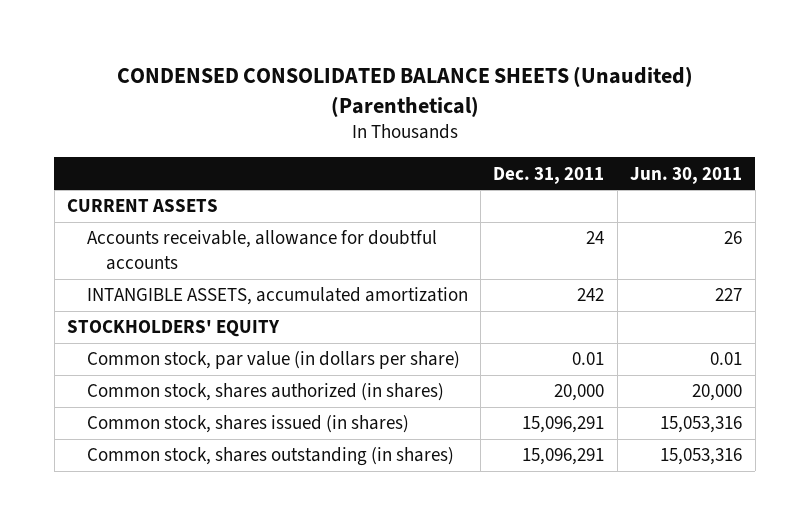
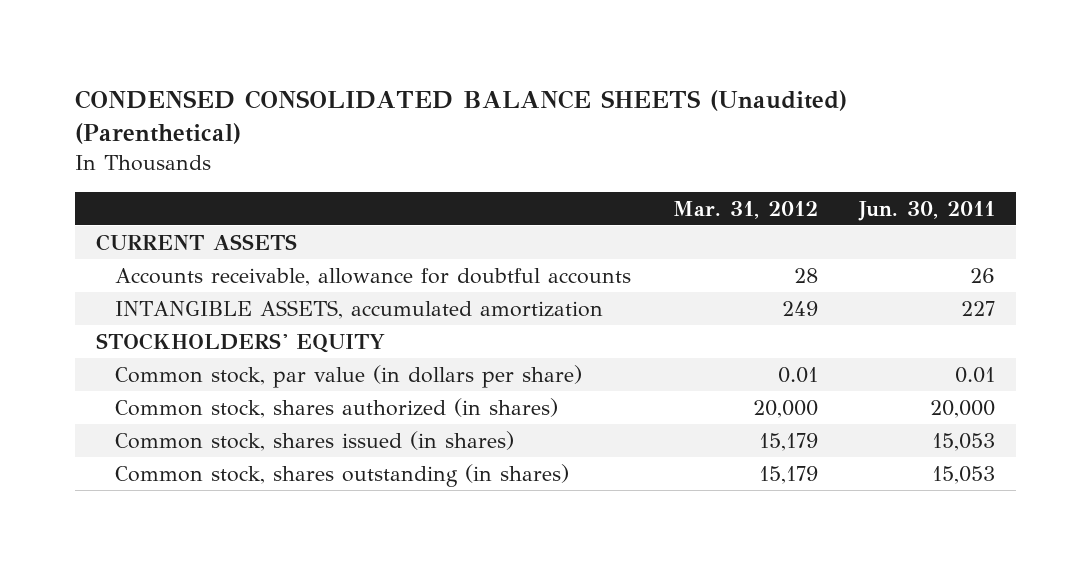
- | Dec. 31, 2011 | Jun. 30, 2011
+ | Mar. 31, 2012 | Jun. 30, 2011
- Common stock, shares issued (in shares) | 15,096,291 | 15,053,316
- Common stock, shares outstanding (in shares) | 15,096,291 | 15,053,316
+ Common stock, shares issued (in shares) | 15,179 | 15,053
+ Common stock, shares outstanding (in shares) | 15,179 | 15,053

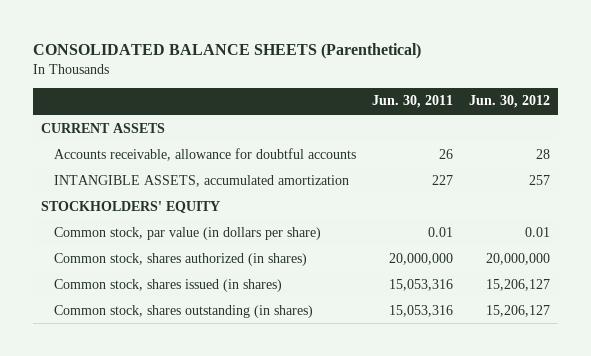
- CONDENSED CONSOLIDATED BALANCE SHEETS (Unaudited) (Parenthetical)
+ CONSOLIDATED BALANCE SHEETS (Parenthetical)
- | Mar. 31, 2012 | Jun. 30, 2011
+ | Jun. 30, 2011 | Jun. 30, 2012
- Common stock, shares authorized (in shares) | 20,000 | 20,000
- Common stock, shares issued (in shares) | 15,179 | 15,053
- Common stock, shares outstanding (in shares) | 15,179 | 15,053
+ Common stock, shares authorized (in shares) | 20,000,000 | 20,000,000
+ Common stock, shares issued (in shares) | 15,053,316 | 15,206,127
+ Common stock, shares outstanding (in shares) | 15,053,316 | 15,206,127

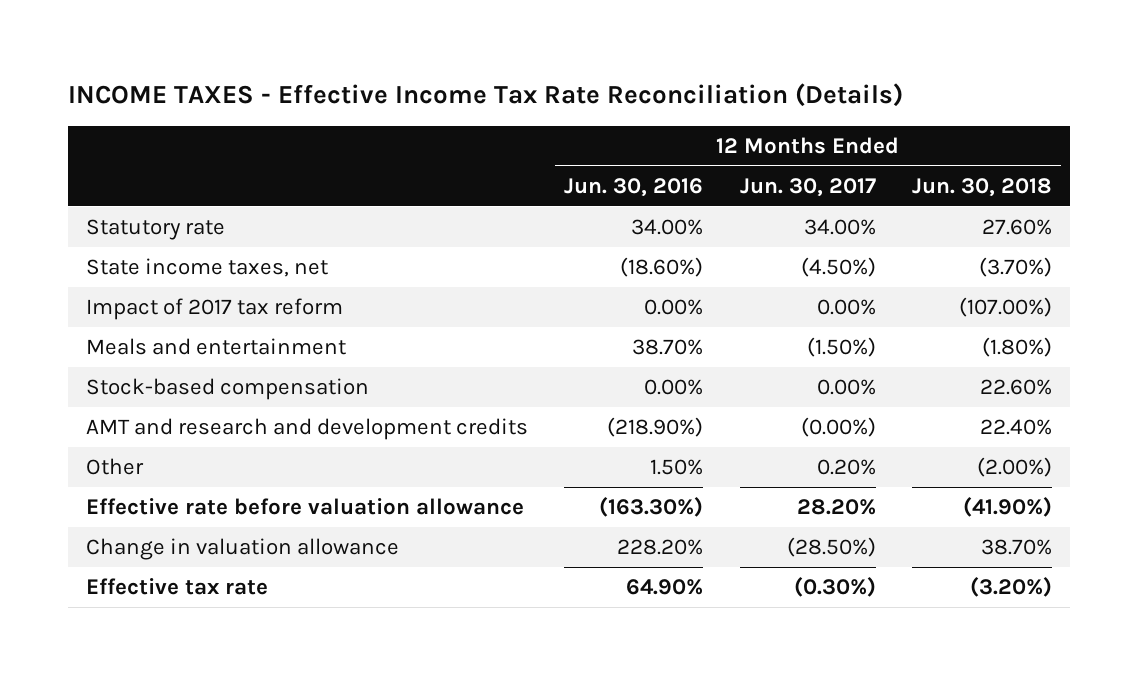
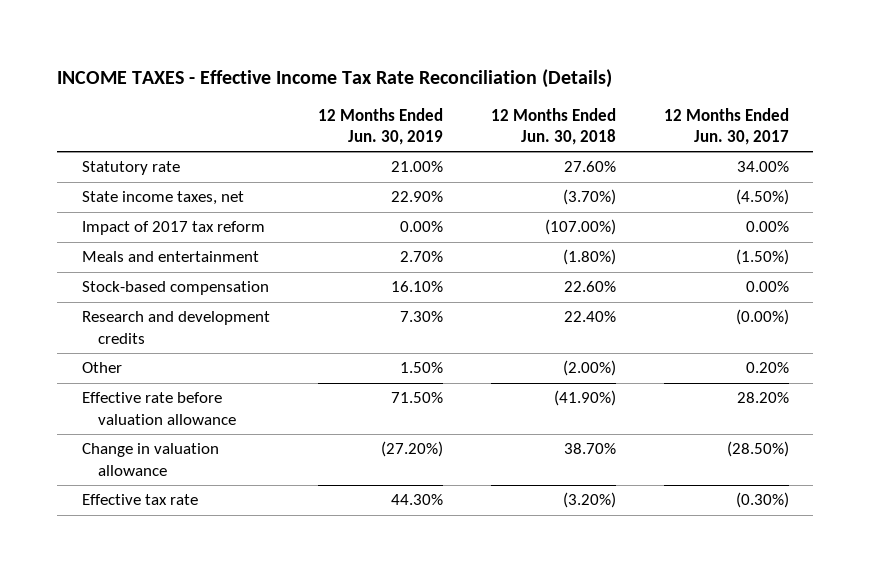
- | 12 Months Ended Jun. 30, 2016 | 12 Months Ended Jun. 30, 2017 | 12 Months Ended Jun. 30, 2018
+ | 12 Months Ended Jun. 30, 2019 | 12 Months Ended Jun. 30, 2018 | 12 Months Ended Jun. 30, 2017
- AMT and research and development credits | (218.90%) | (0.00%) | 22.40%
+ Research and development credits | 7.30% | 22.40% | (0.00%)

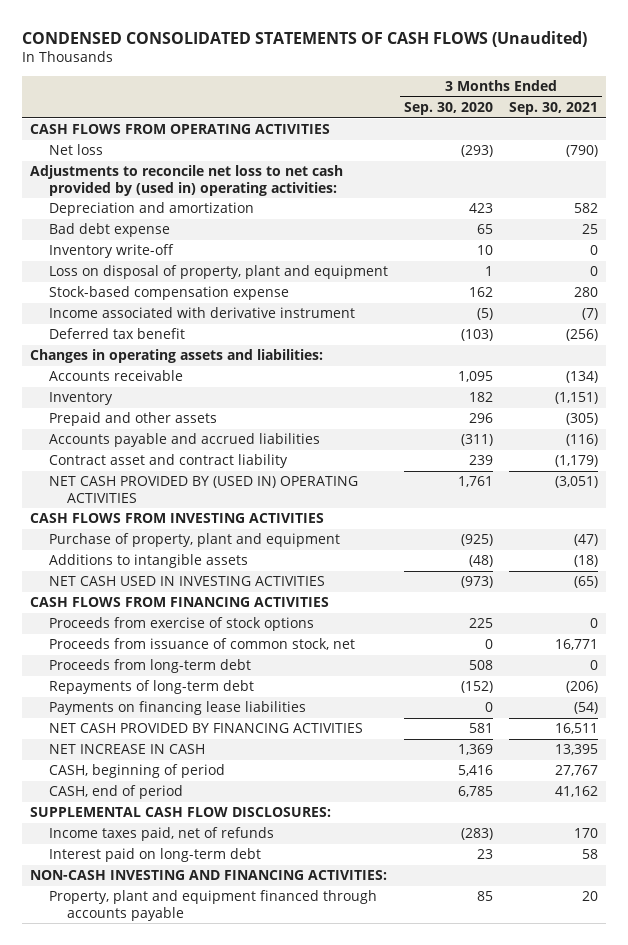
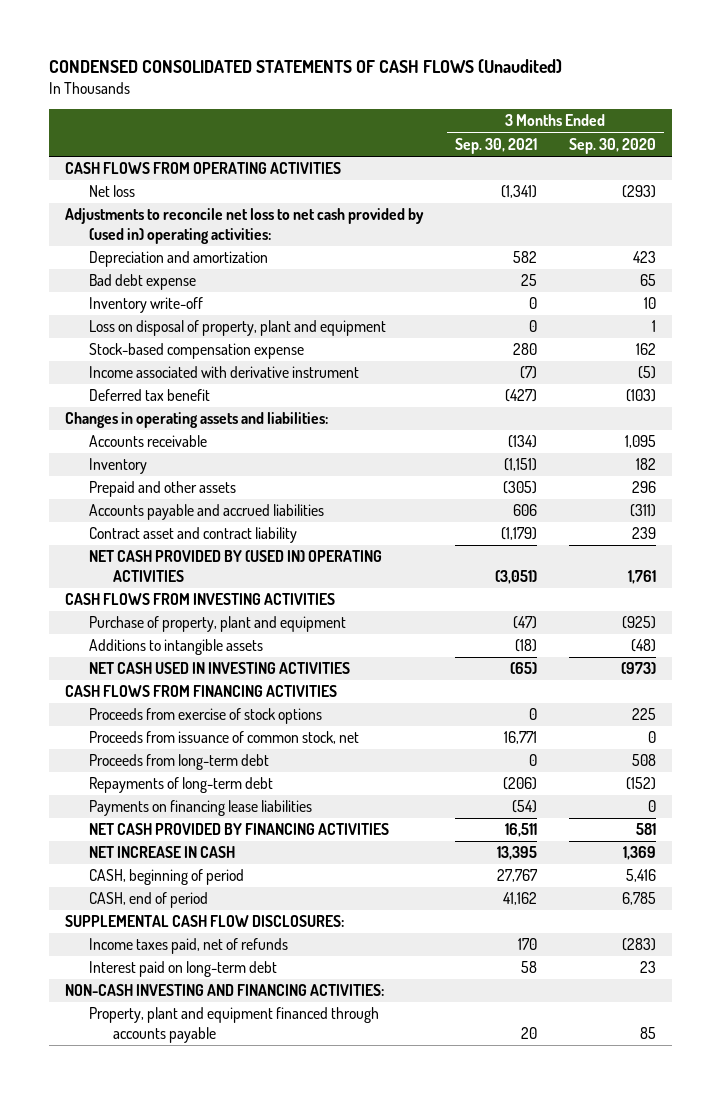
- | 3 Months Ended Sep. 30, 2020 | 3 Months Ended Sep. 30, 2021
+ | 3 Months Ended Sep. 30, 2021 | 3 Months Ended Sep. 30, 2020
- Net loss | (293) | (790)
+ Net loss | (1,341) | (293)
- Deferred tax benefit | (103) | (256)
+ Deferred tax benefit | (427) | (103)
- Accounts payable and accrued liabilities | (311) | (116)
+ Accounts payable and accrued liabilities | 606 | (311)

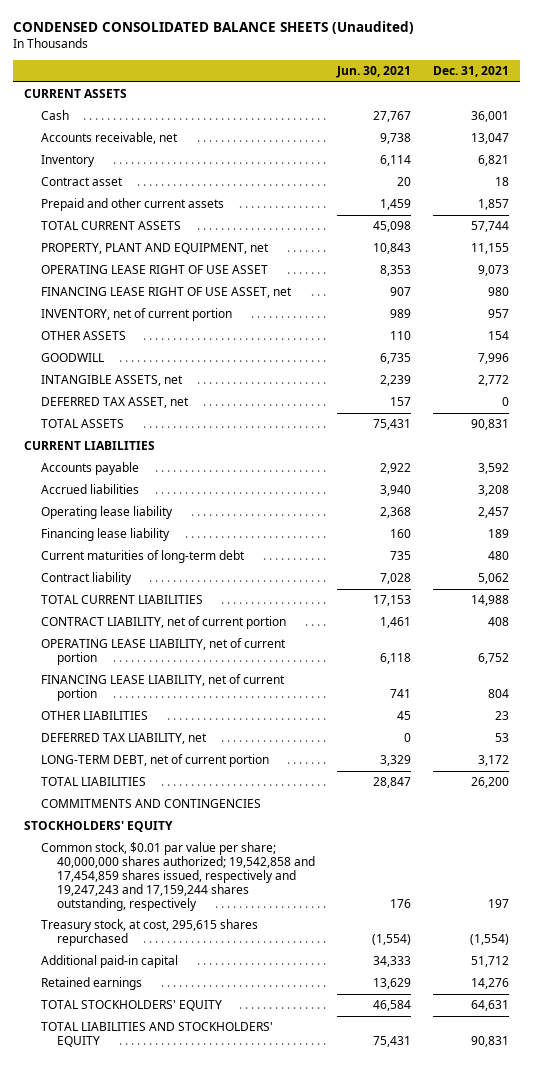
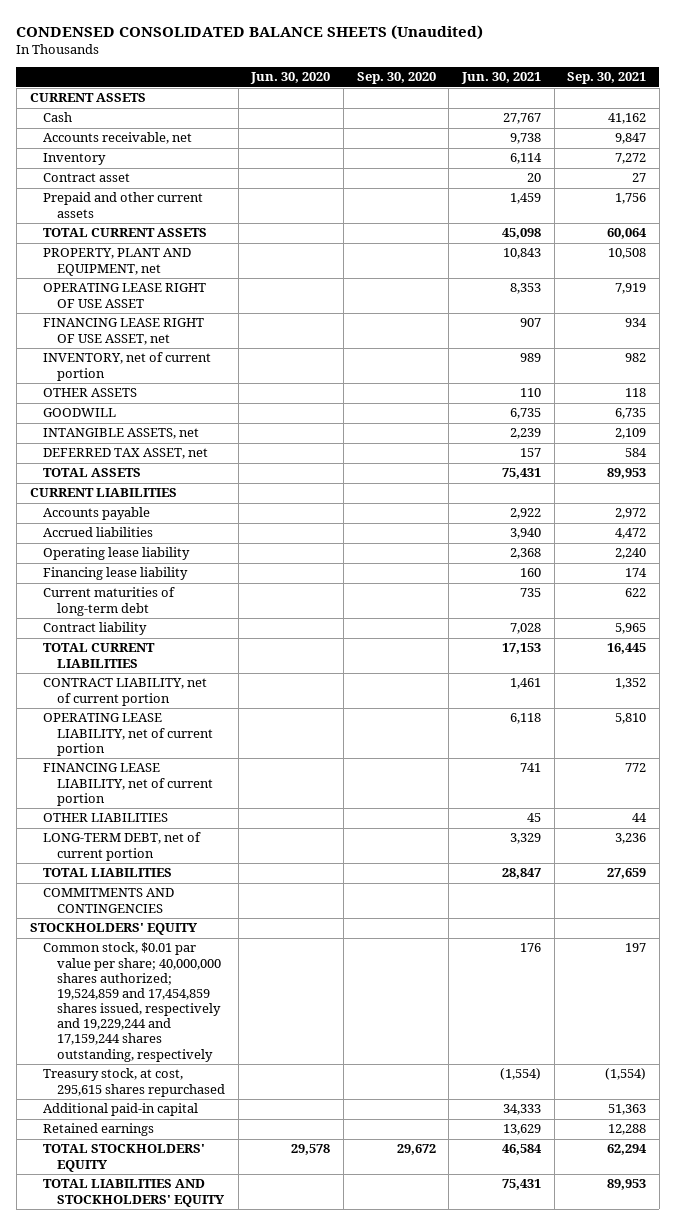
- | Jun. 30, 2021 | Dec. 31, 2021
+ | Jun. 30, 2020 | Sep. 30, 2020 | Jun. 30, 2021 | Sep. 30, 2021
- DEFERRED TAX LIABILITY, net | 0 | 53
- Common stock, $0.01 par value per share; 40,000,000 shares authorized; 19,542,858 and 17,454,859 shares issued, respectively and 19,247,243 and 17,159,244 shares outstanding, respectively | 176 | 197
+ Common stock, $0.01 par value per share; 40,000,000 shares authorized; 19,524,859 and 17,454,859 shares issued, respectively and 19,229,244 and 17,159,244 shares outstanding, respectively | | | 176 | 197

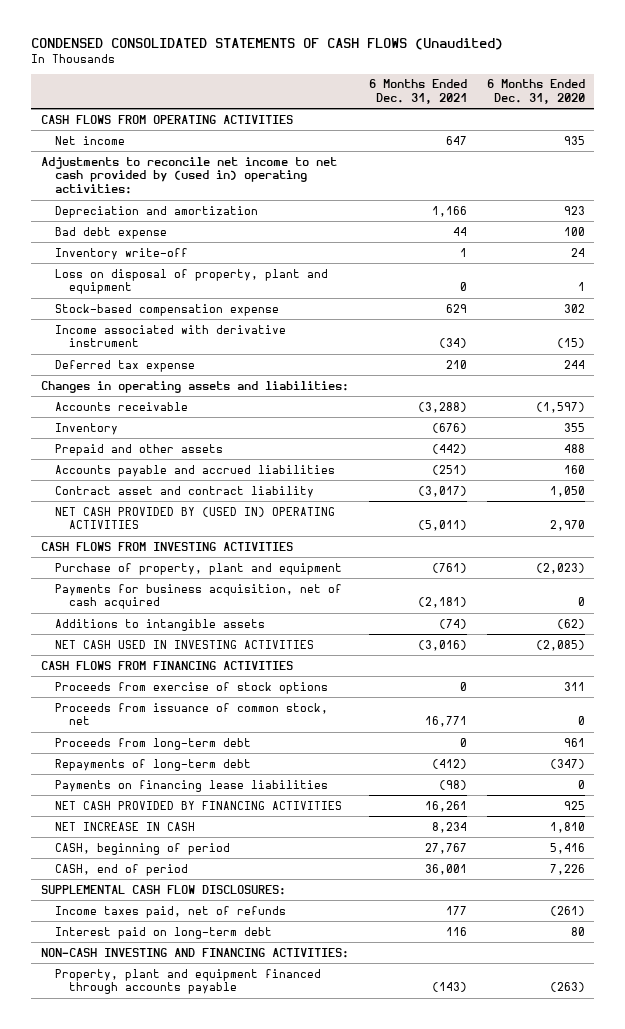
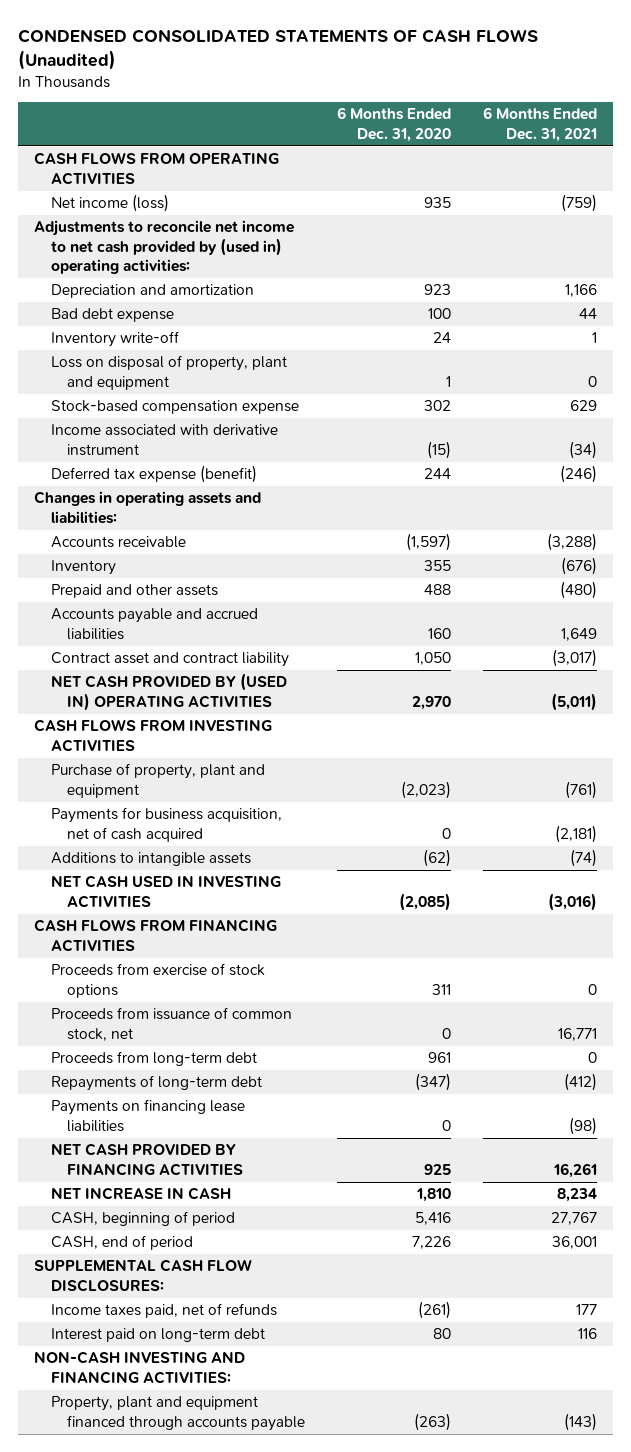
- | 6 Months Ended Dec. 31, 2021 | 6 Months Ended Dec. 31, 2020
+ | 6 Months Ended Dec. 31, 2020 | 6 Months Ended Dec. 31, 2021
- Net income | 647 | 935
+ Net income (loss) | 935 | (759)
- Deferred tax expense | 210 | 244
+ Deferred tax expense (benefit) | 244 | (246)
- Prepaid and other assets | (442) | 488
- Accounts payable and accrued liabilities | (251) | 160
+ Prepaid and other assets | 488 | (480)
+ Accounts payable and accrued liabilities | 160 | 1,649

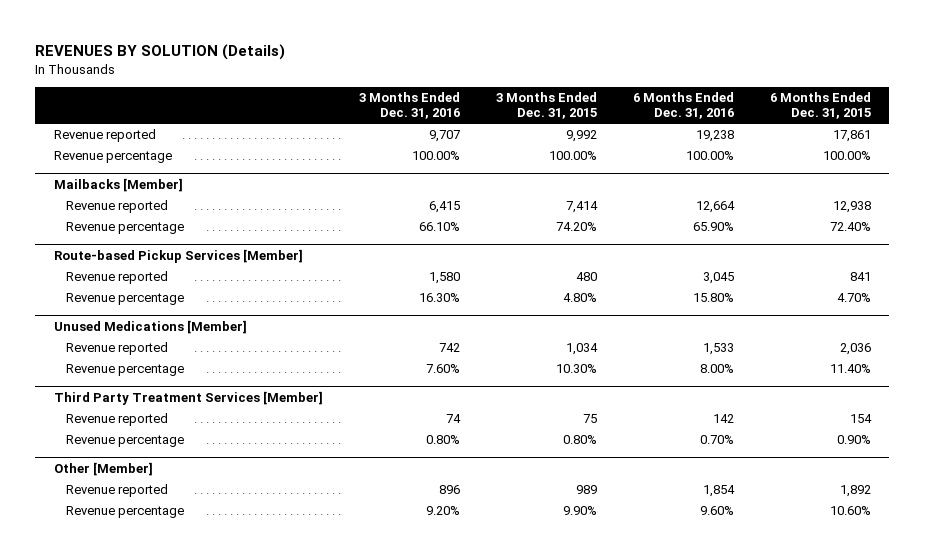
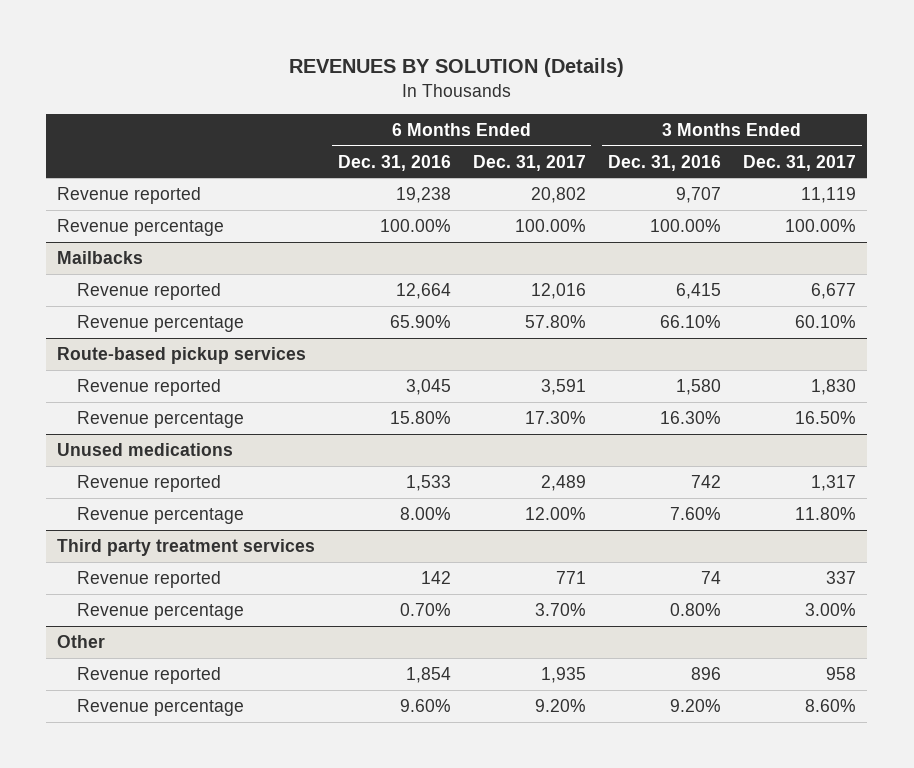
- | 3 Months Ended Dec. 31, 2016 | 3 Months Ended Dec. 31, 2015 | 6 Months Ended Dec. 31, 2016 | 6 Months Ended Dec. 31, 2015
+ | 6 Months Ended Dec. 31, 2016 | 6 Months Ended Dec. 31, 2017 | 3 Months Ended Dec. 31, 2016 | 3 Months Ended Dec. 31, 2017
- Mailbacks [Member]
+ Mailbacks
- Route-based Pickup Services [Member]
+ Route-based pickup services
- Unused Medications [Member]
+ Unused medications
- Third Party Treatment Services [Member]
+ Third party treatment services
- Other [Member]
+ Other

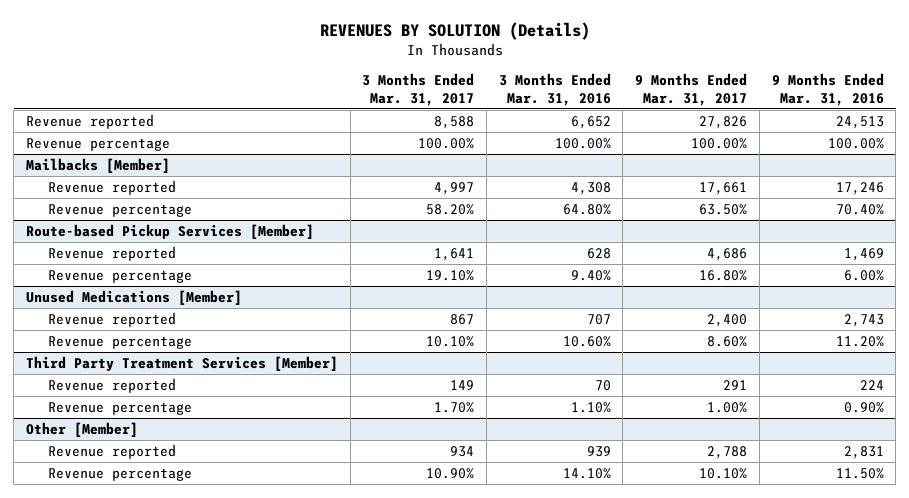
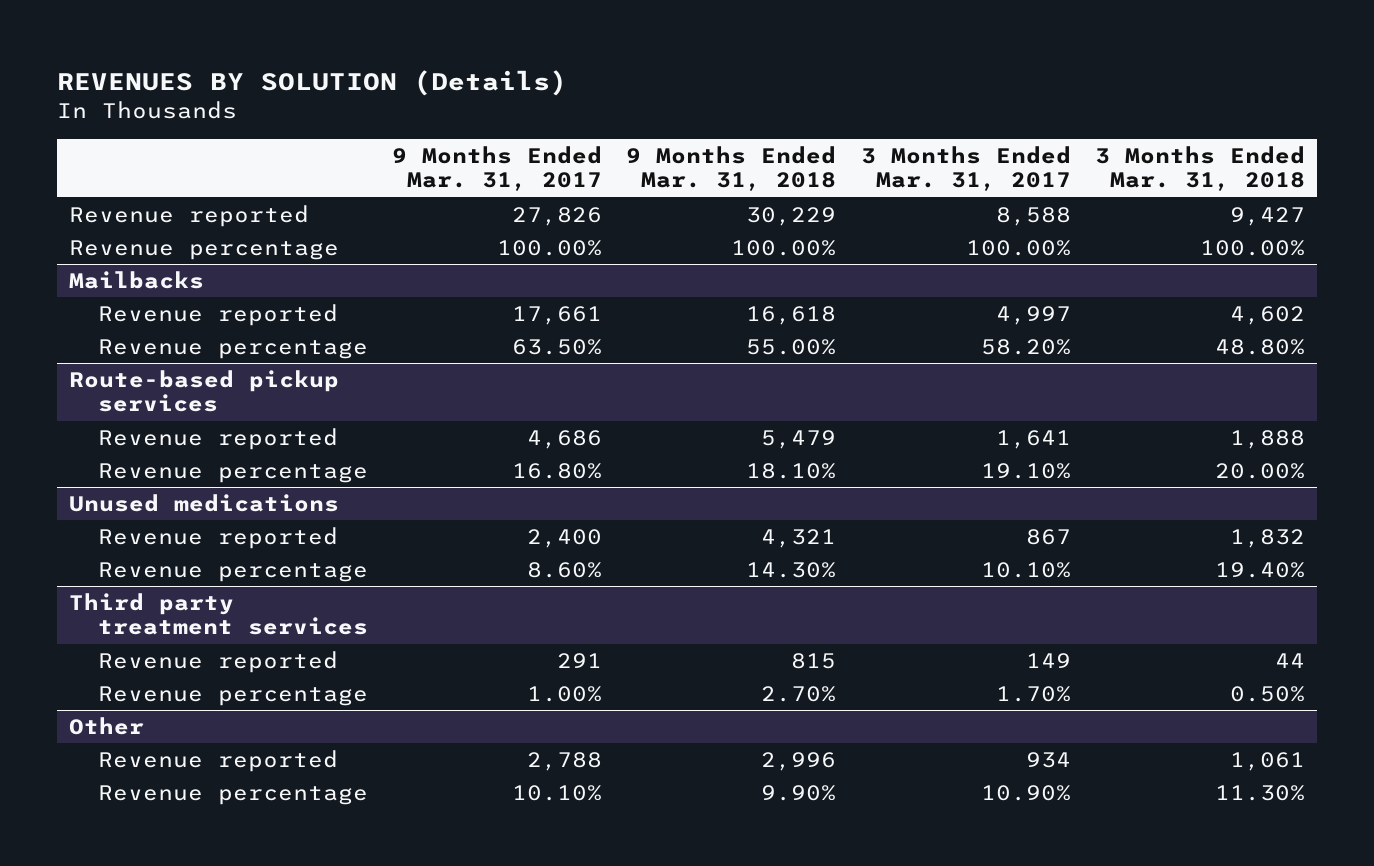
- | 3 Months Ended Mar. 31, 2017 | 3 Months Ended Mar. 31, 2016 | 9 Months Ended Mar. 31, 2017 | 9 Months Ended Mar. 31, 2016
+ | 9 Months Ended Mar. 31, 2017 | 9 Months Ended Mar. 31, 2018 | 3 Months Ended Mar. 31, 2017 | 3 Months Ended Mar. 31, 2018
- Mailbacks [Member]
+ Mailbacks
- Route-based Pickup Services [Member]
+ Route-based pickup services
- Unused Medications [Member]
+ Unused medications
- Third Party Treatment Services [Member]
+ Third party treatment services
- Other [Member]
+ Other

